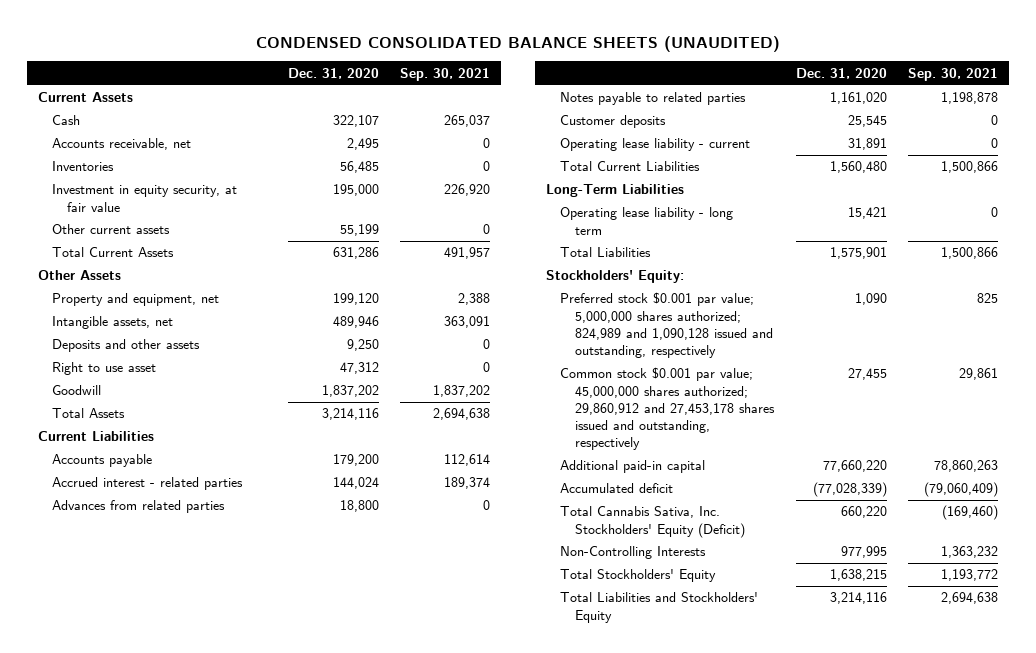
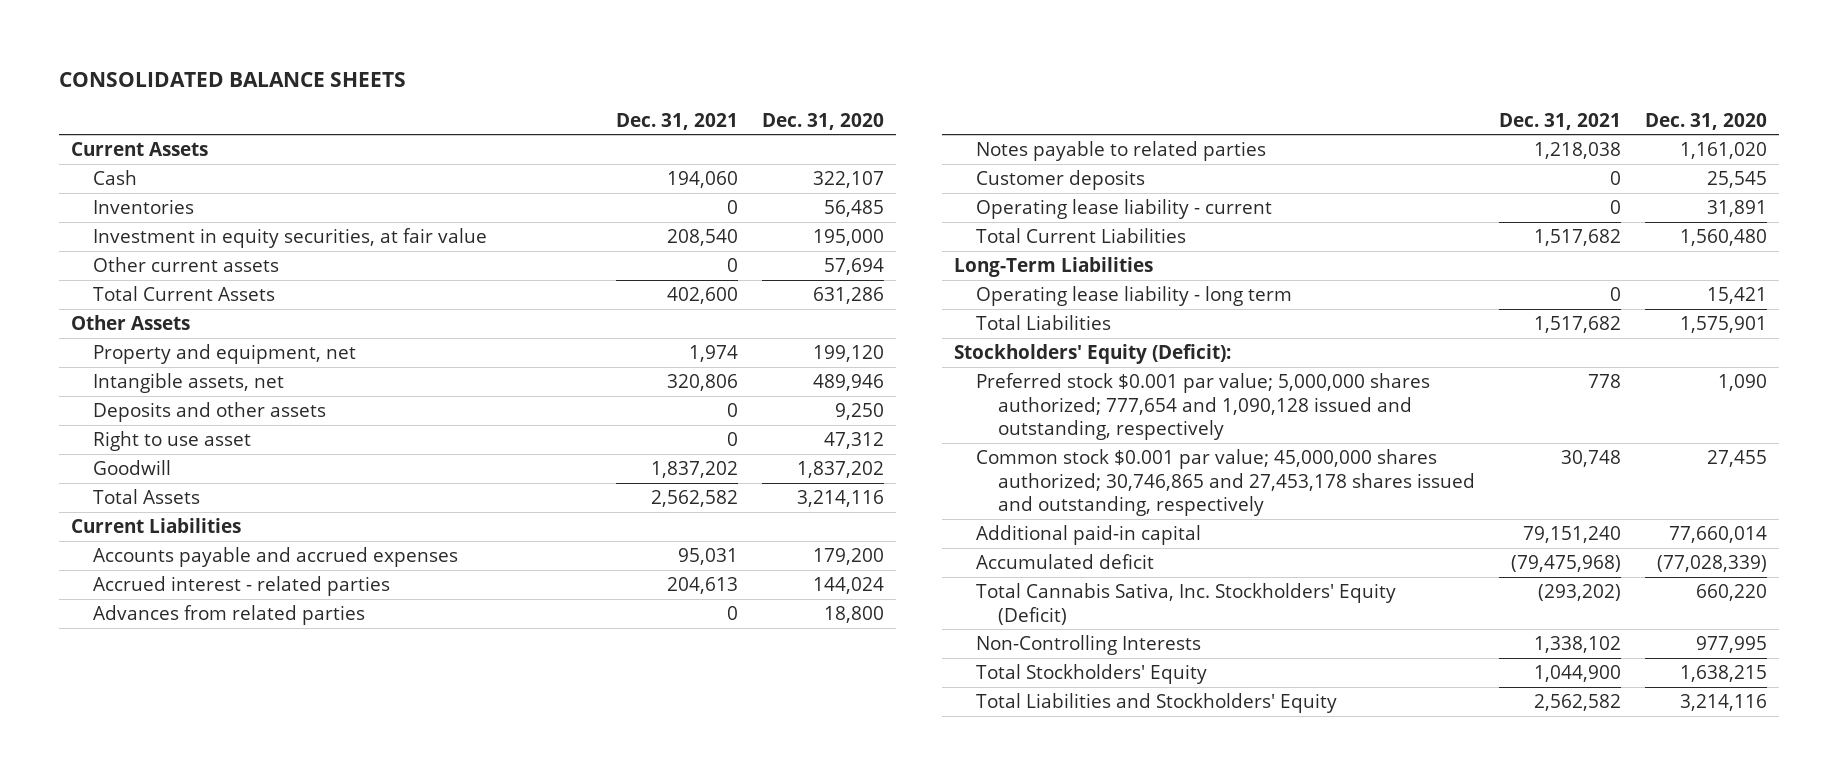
- CONDENSED CONSOLIDATED BALANCE SHEETS (UNAUDITED)
+ CONSOLIDATED BALANCE SHEETS
- | Dec. 31, 2020 | Sep. 30, 2021
+ | Dec. 31, 2021 | Dec. 31, 2020
- Accounts receivable, net | 2,495 | 0
- Investment in equity security, at fair value | 195,000 | 226,920
- Other current assets | 55,199 | 0
+ Investment in equity securities, at fair value | 208,540 | 195,000
+ Other current assets | 0 | 57,694
- Accounts payable | 179,200 | 112,614
+ Accounts payable and accrued expenses | 95,031 | 179,200
- Stockholders' Equity:
- Preferred stock $0.001 par value; 5,000,000 shares authorized; 824,989 and 1,090,128 issued and outstanding, respectively | 1,090 | 825
- Common stock $0.001 par value; 45,000,000 shares authorized; 29,860,912 and 27,453,178 shares issued and outstanding, respectively | 27,455 | 29,861
- Additional paid-in capital | 77,660,220 | 78,860,263
+ Stockholders' Equity (Deficit):
+ Preferred stock $0.001 par value; 5,000,000 shares authorized; 777,654 and 1,090,128 issued and outstanding, respectively | 778 | 1,090
+ Common stock $0.001 par value; 45,000,000 shares authorized; 30,746,865 and 27,453,178 shares issued and outstanding, respectively | 30,748 | 27,455
+ Additional paid-in capital | 79,151,240 | 77,660,014

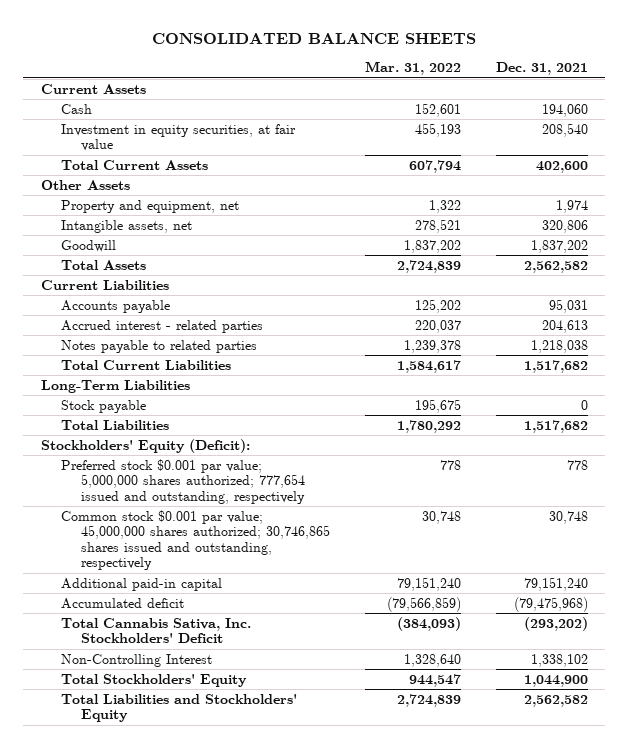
- | Dec. 31, 2021 | Dec. 31, 2020
+ | Mar. 31, 2022 | Dec. 31, 2021
- Inventories | 0 | 56,485
- Other current assets | 0 | 57,694
- Deposits and other assets | 0 | 9,250
- Right to use asset | 0 | 47,312
- Accounts payable and accrued expenses | 95,031 | 179,200
+ Accounts payable | 125,202 | 95,031
- Advances from related parties | 0 | 18,800
- Customer deposits | 0 | 25,545
- Operating lease liability - current | 0 | 31,891
- Operating lease liability - long term | 0 | 15,421
+ Stock payable | 195,675 | 0
- Preferred stock $0.001 par value; 5,000,000 shares authorized; 777,654 and 1,090,128 issued and outstanding, respectively | 778 | 1,090
- Common stock $0.001 par value; 45,000,000 shares authorized; 30,746,865 and 27,453,178 shares issued and outstanding, respectively | 30,748 | 27,455
+ Preferred stock $0.001 par value; 5,000,000 shares authorized; 777,654 issued and outstanding, respectively | 778 | 778
+ Common stock $0.001 par value; 45,000,000 shares authorized; 30,746,865 shares issued and outstanding, respectively | 30,748 | 30,748
- Total Cannabis Sativa, Inc. Stockholders' Equity (Deficit) | (293,202) | 660,220
- Non-Controlling Interests | 1,338,102 | 977,995
+ Total Cannabis Sativa, Inc. Stockholders' Deficit | (384,093) | (293,202)
+ Non-Controlling Interest | 1,328,640 | 1,338,102

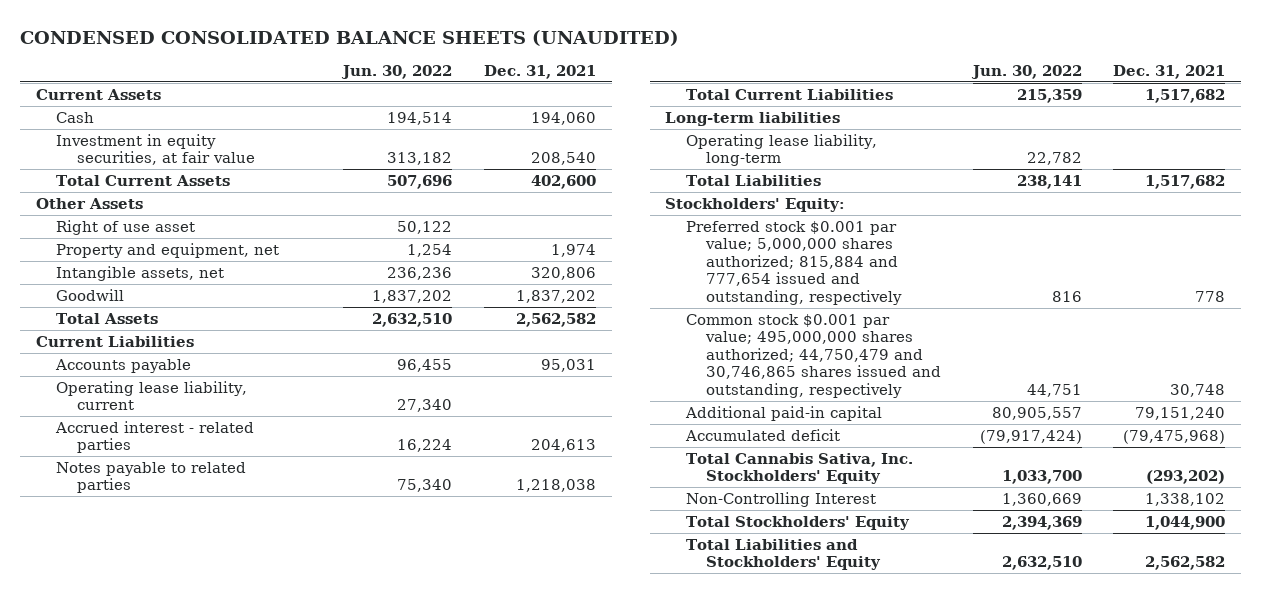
- CONSOLIDATED BALANCE SHEETS
+ CONDENSED CONSOLIDATED BALANCE SHEETS (UNAUDITED)
- | Mar. 31, 2022 | Dec. 31, 2021
+ | Jun. 30, 2022 | Dec. 31, 2021
+ Right of use asset | 50,122 |
+ Operating lease liability, current | 27,340 |
- Long-Term Liabilities
- Stock payable | 195,675 | 0
+ Long-term liabilities
+ Operating lease liability, long-term | 22,782 |
- Stockholders' Equity (Deficit):
- Preferred stock $0.001 par value; 5,000,000 shares authorized; 777,654 issued and outstanding, respectively | 778 | 778
- Common stock $0.001 par value; 45,000,000 shares authorized; 30,746,865 shares issued and outstanding, respectively | 30,748 | 30,748
+ Stockholders' Equity:
+ Preferred stock $0.001 par value; 5,000,000 shares authorized; 815,884 and 777,654 issued and outstanding, respectively | 816 | 778
+ Common stock $0.001 par value; 495,000,000 shares authorized; 44,750,479 and 30,746,865 shares issued and outstanding, respectively | 44,751 | 30,748
- Total Cannabis Sativa, Inc. Stockholders' Deficit | (384,093) | (293,202)
+ Total Cannabis Sativa, Inc. Stockholders' Equity | 1,033,700 | (293,202)

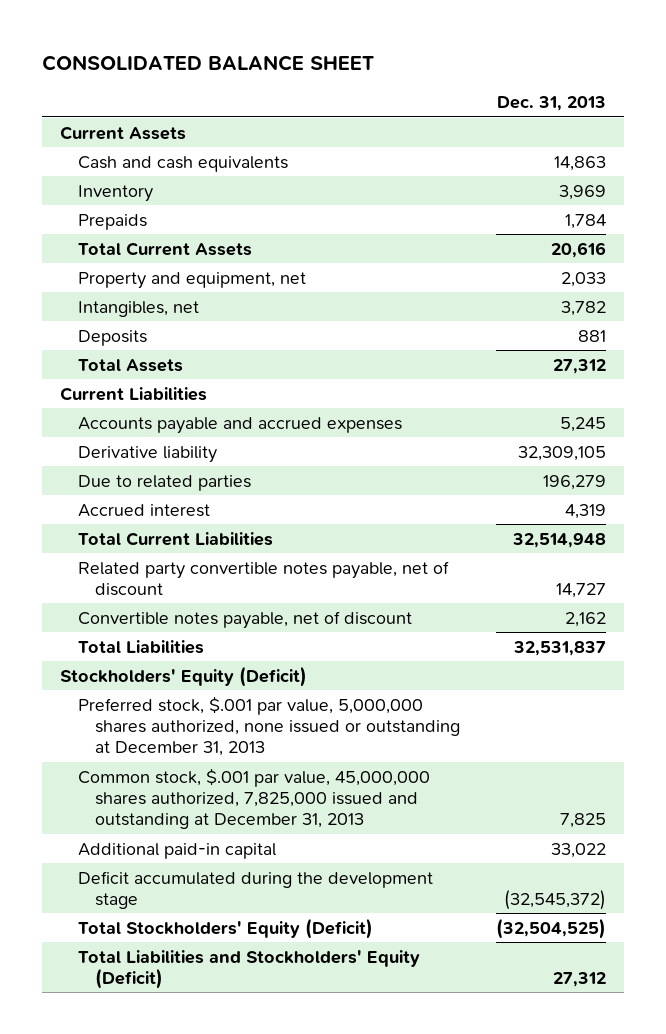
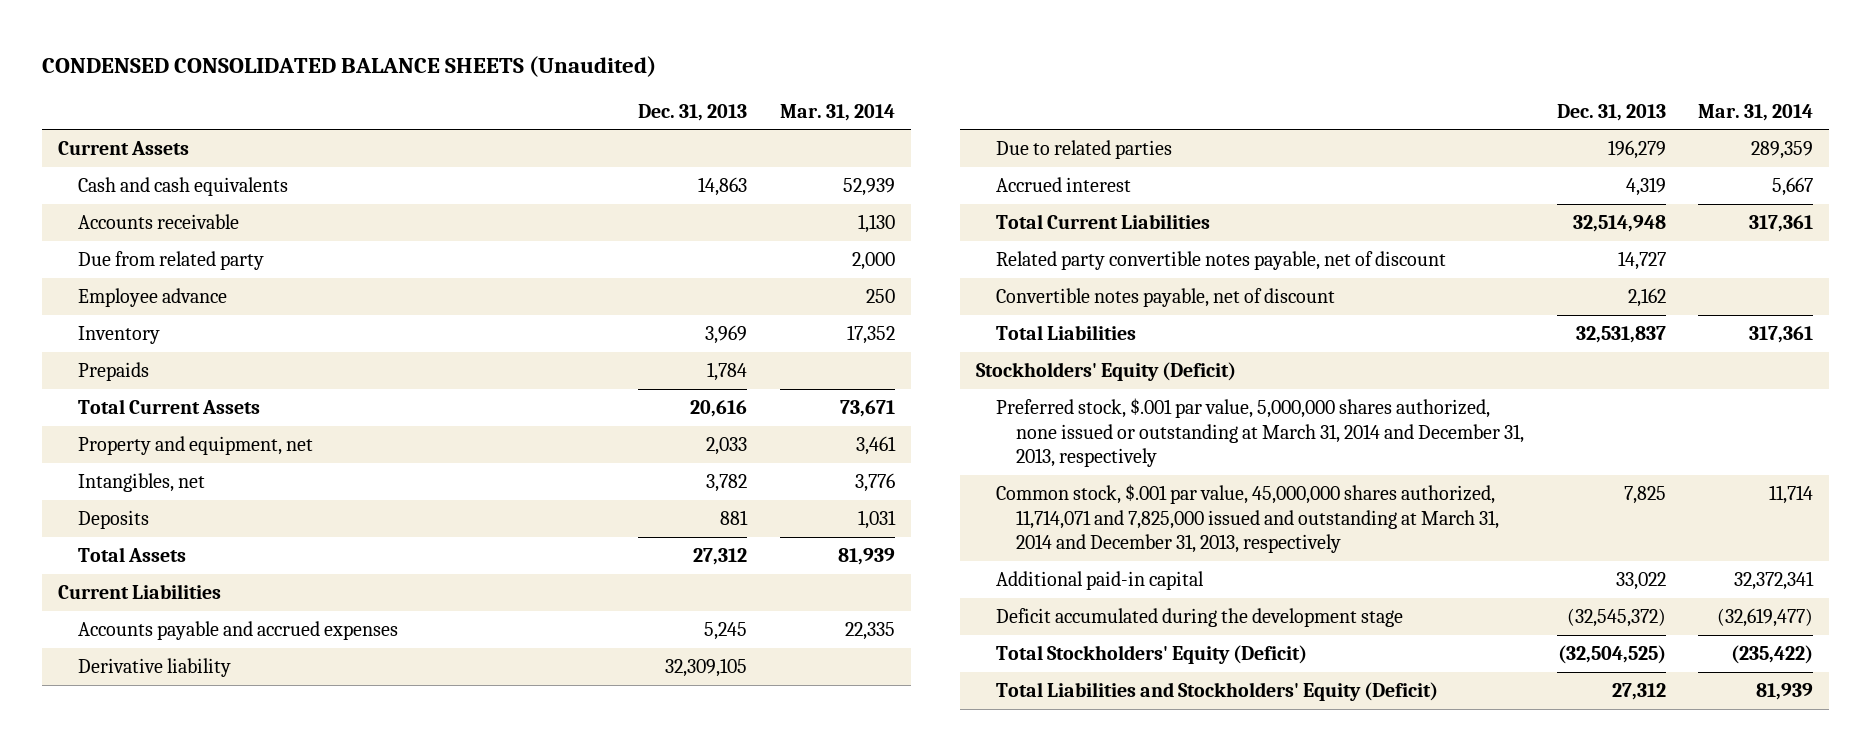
- CONSOLIDATED BALANCE SHEET
+ CONDENSED CONSOLIDATED BALANCE SHEETS (Unaudited)
- | Dec. 31, 2013
+ | Dec. 31, 2013 | Mar. 31, 2014
+ Accounts receivable | | 1,130
+ Due from related party | | 2,000
+ Employee advance | | 250
- Preferred stock, $.001 par value, 5,000,000 shares authorized, none issued or outstanding at December 31, 2013
- Common stock, $.001 par value, 45,000,000 shares authorized, 7,825,000 issued and outstanding at December 31, 2013 | 7,825
+ Preferred stock, $.001 par value, 5,000,000 shares authorized, none issued or outstanding at March 31, 2014 and December 31, 2013, respectively
+ Common stock, $.001 par value, 45,000,000 shares authorized, 11,714,071 and 7,825,000 issued and outstanding at March 31, 2014 and December 31, 2013, respectively | 7,825 | 11,714

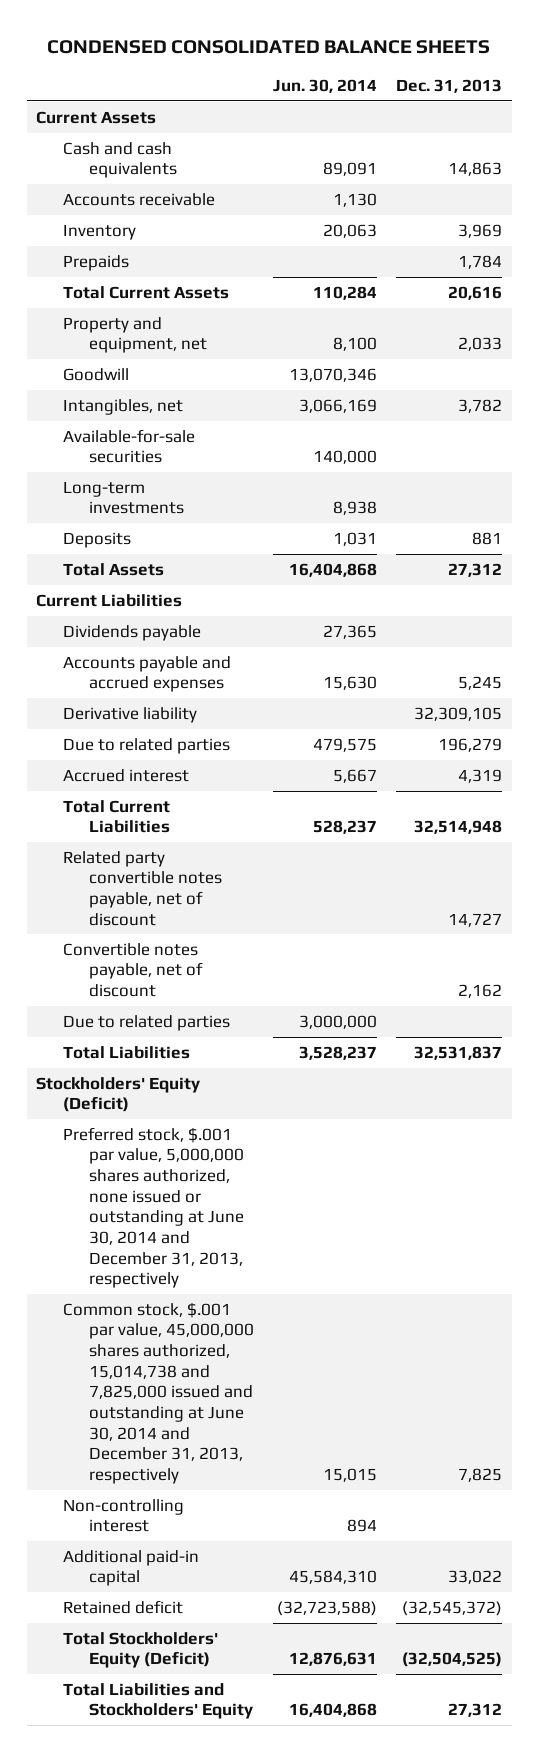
- CONDENSED CONSOLIDATED BALANCE SHEETS (Unaudited)
+ CONDENSED CONSOLIDATED BALANCE SHEETS
- | Dec. 31, 2013 | Mar. 31, 2014
+ | Jun. 30, 2014 | Dec. 31, 2013
- Due from related party | | 2,000
- Employee advance | | 250
+ Goodwill | 13,070,346 |
+ Available-for-sale securities | 140,000 |
+ Long-term investments | 8,938 |
+ Dividends payable | 27,365 |
+ Due to related parties | 3,000,000 |
- Preferred stock, $.001 par value, 5,000,000 shares authorized, none issued or outstanding at March 31, 2014 and December 31, 2013, respectively
- Common stock, $.001 par value, 45,000,000 shares authorized, 11,714,071 and 7,825,000 issued and outstanding at March 31, 2014 and December 31, 2013, respectively | 7,825 | 11,714
+ Preferred stock, $.001 par value, 5,000,000 shares authorized, none issued or outstanding at June 30, 2014 and December 31, 2013, respectively
+ Common stock, $.001 par value, 45,000,000 shares authorized, 15,014,738 and 7,825,000 issued and outstanding at June 30, 2014 and December 31, 2013, respectively | 15,015 | 7,825
+ Non-controlling interest | 894 |
- Deficit accumulated during the development stage | (32,545,372) | (32,619,477)
+ Retained deficit | (32,723,588) | (32,545,372)
- Total Liabilities and Stockholders' Equity (Deficit) | 27,312 | 81,939
+ Total Liabilities and Stockholders' Equity | 16,404,868 | 27,312

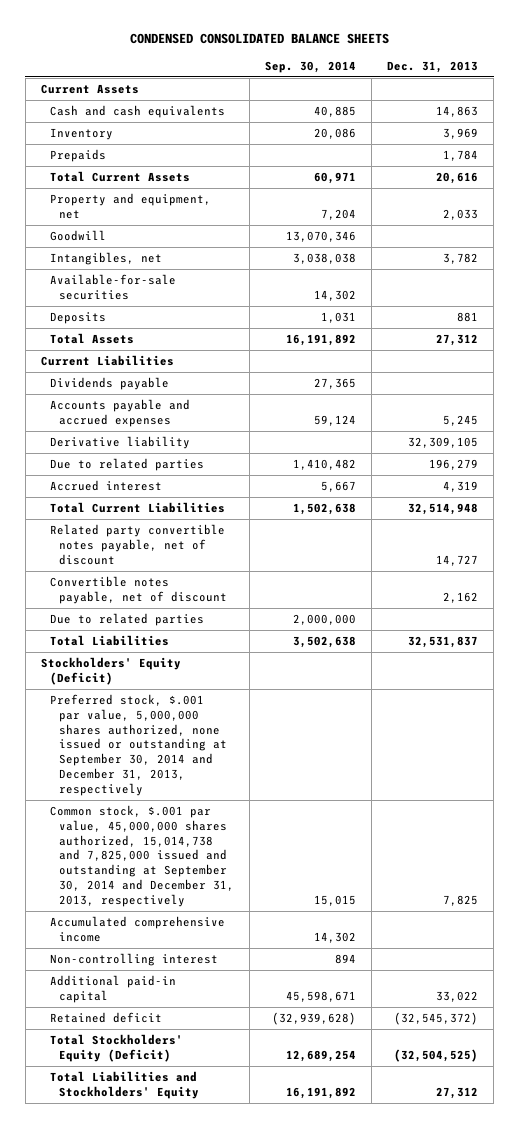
- | Jun. 30, 2014 | Dec. 31, 2013
+ | Sep. 30, 2014 | Dec. 31, 2013
- Accounts receivable | 1,130 |
- Long-term investments | 8,938 |
- Preferred stock, $.001 par value, 5,000,000 shares authorized, none issued or outstanding at June 30, 2014 and December 31, 2013, respectively
- Common stock, $.001 par value, 45,000,000 shares authorized, 15,014,738 and 7,825,000 issued and outstanding at June 30, 2014 and December 31, 2013, respectively | 15,015 | 7,825
+ Preferred stock, $.001 par value, 5,000,000 shares authorized, none issued or outstanding at September 30, 2014 and December 31, 2013, respectively
+ Common stock, $.001 par value, 45,000,000 shares authorized, 15,014,738 and 7,825,000 issued and outstanding at September 30, 2014 and December 31, 2013, respectively | 15,015 | 7,825
+ Accumulated comprehensive income | 14,302 |

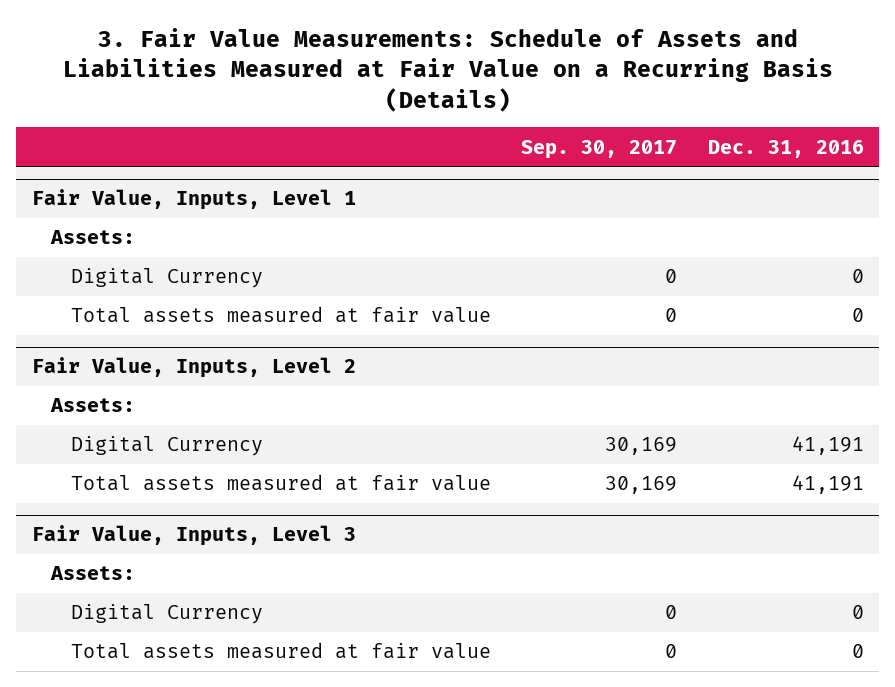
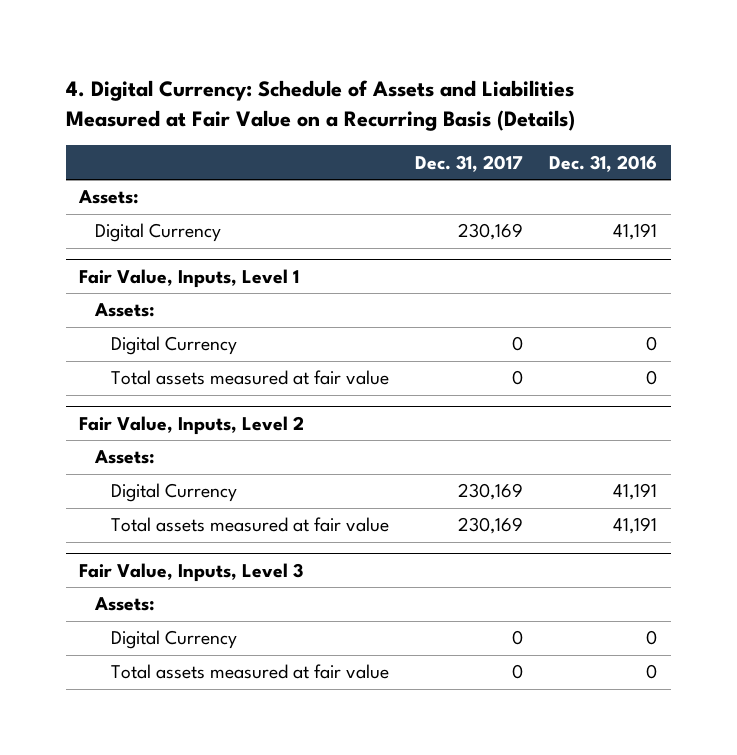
- 3. Fair Value Measurements: Schedule of Assets and Liabilities Measured at Fair Value on a Recurring Basis (Details)
+ 4. Digital Currency: Schedule of Assets and Liabilities Measured at Fair Value on a Recurring Basis (Details)
- | Sep. 30, 2017 | Dec. 31, 2016
+ | Dec. 31, 2017 | Dec. 31, 2016
+ Assets:
+ Digital Currency | 230,169 | 41,191

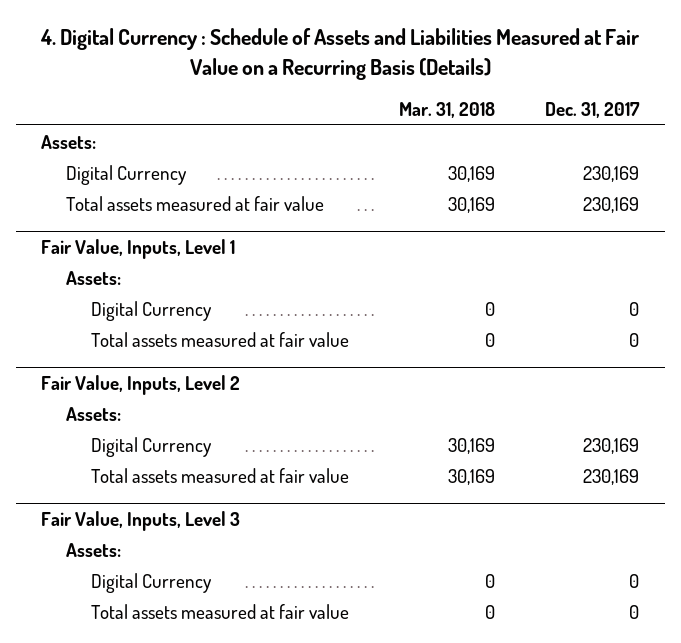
- 4. Digital Currency: Schedule of Assets and Liabilities Measured at Fair Value on a Recurring Basis (Details)
+ 4. Digital Currency : Schedule of Assets and Liabilities Measured at Fair Value on a Recurring Basis (Details)
- | Dec. 31, 2017 | Dec. 31, 2016
+ | Mar. 31, 2018 | Dec. 31, 2017
+ Total assets measured at fair value | 30,169 | 230,169

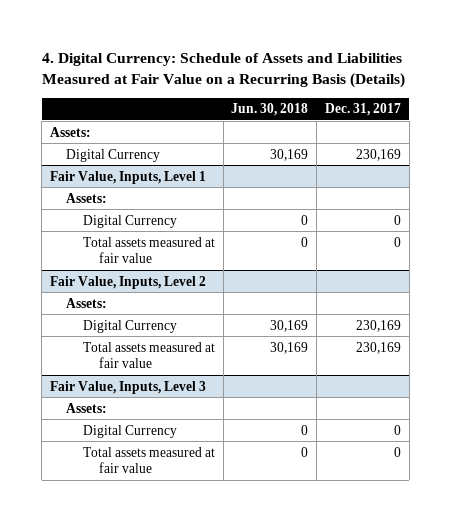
- 4. Digital Currency : Schedule of Assets and Liabilities Measured at Fair Value on a Recurring Basis (Details)
+ 4. Digital Currency: Schedule of Assets and Liabilities Measured at Fair Value on a Recurring Basis (Details)
- | Mar. 31, 2018 | Dec. 31, 2017
+ | Jun. 30, 2018 | Dec. 31, 2017
- Total assets measured at fair value | 30,169 | 230,169

